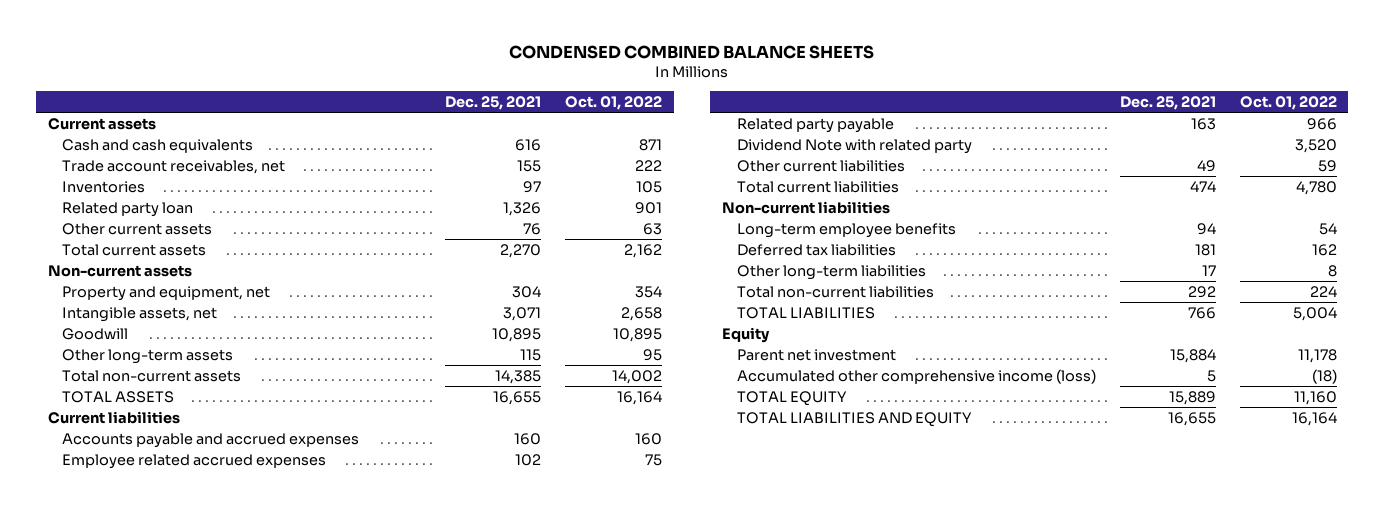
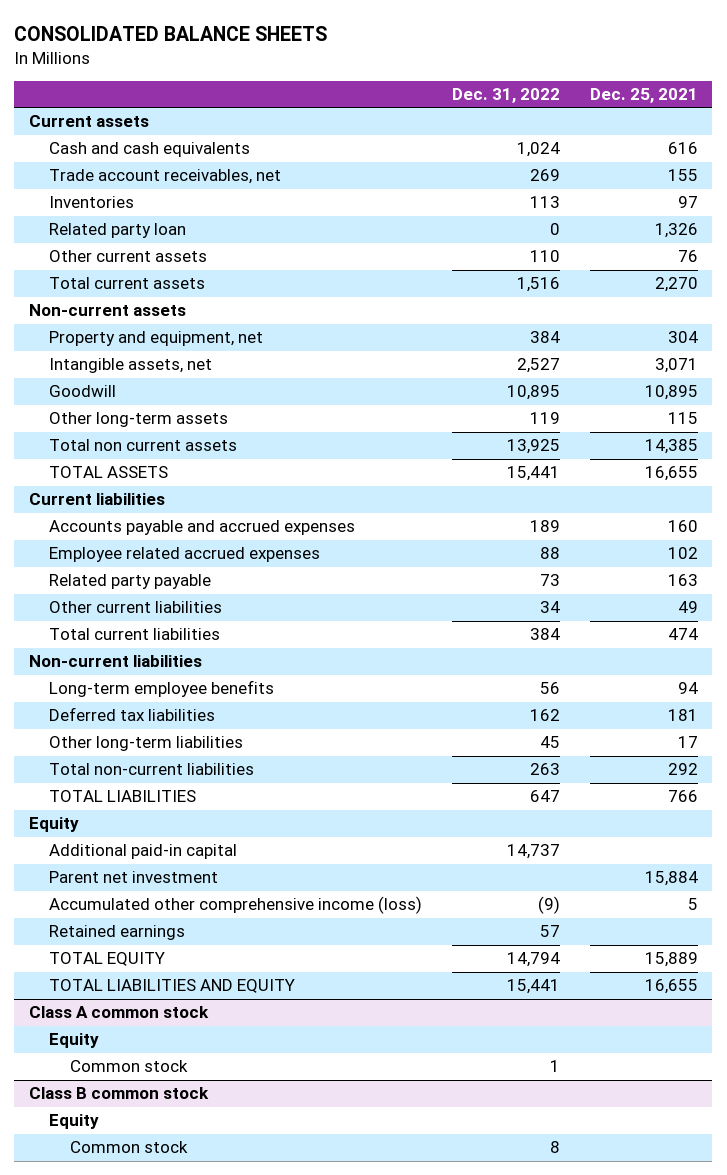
- CONDENSED COMBINED BALANCE SHEETS
+ CONSOLIDATED BALANCE SHEETS
- | Dec. 25, 2021 | Oct. 01, 2022
+ | Dec. 31, 2022 | Dec. 25, 2021
- Total non-current assets | 14,385 | 14,002
+ Total non current assets | 13,925 | 14,385
- Dividend Note with related party | | 3,520
+ Additional paid-in capital | 14,737 |
+ Retained earnings | 57 |
+ Class A common stock
+ Equity
+ Common stock | 1 |
+ Class B common stock
+ Equity
+ Common stock | 8 |

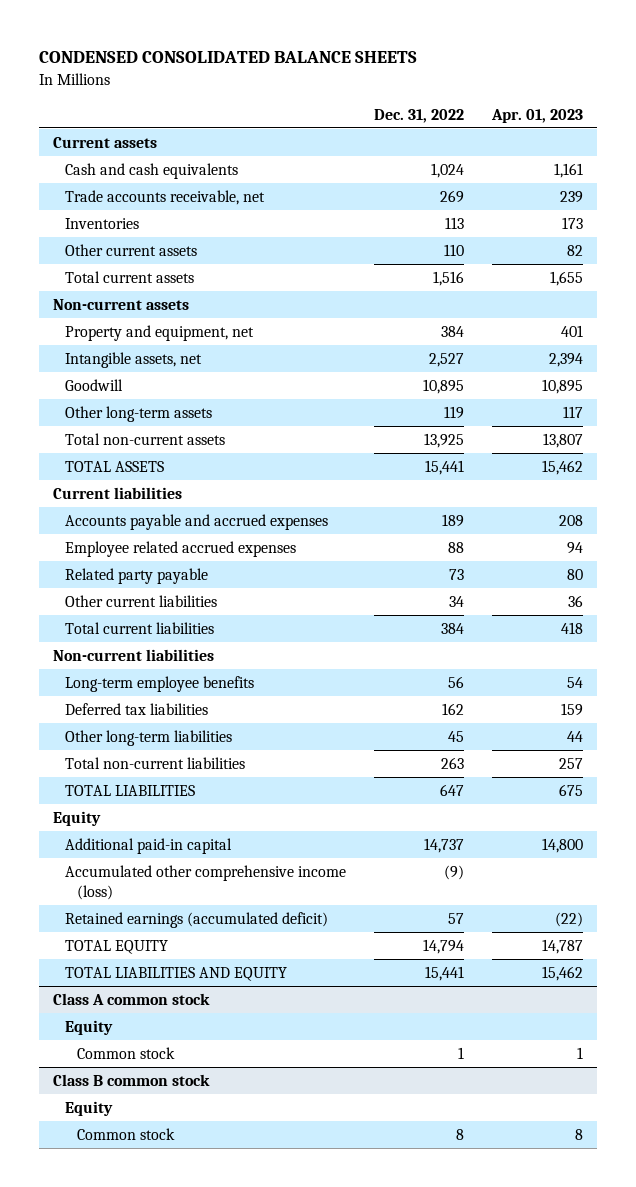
- CONSOLIDATED BALANCE SHEETS
+ CONDENSED CONSOLIDATED BALANCE SHEETS
- | Dec. 31, 2022 | Dec. 25, 2021
+ | Dec. 31, 2022 | Apr. 01, 2023
- Trade account receivables, net | 269 | 155
+ Trade accounts receivable, net | 269 | 239
- Related party loan | 0 | 1,326
- Total non current assets | 13,925 | 14,385
+ Total non-current assets | 13,925 | 13,807
- Parent net investment | | 15,884
- Retained earnings | 57 |
+ Retained earnings (accumulated deficit) | 57 | (22)

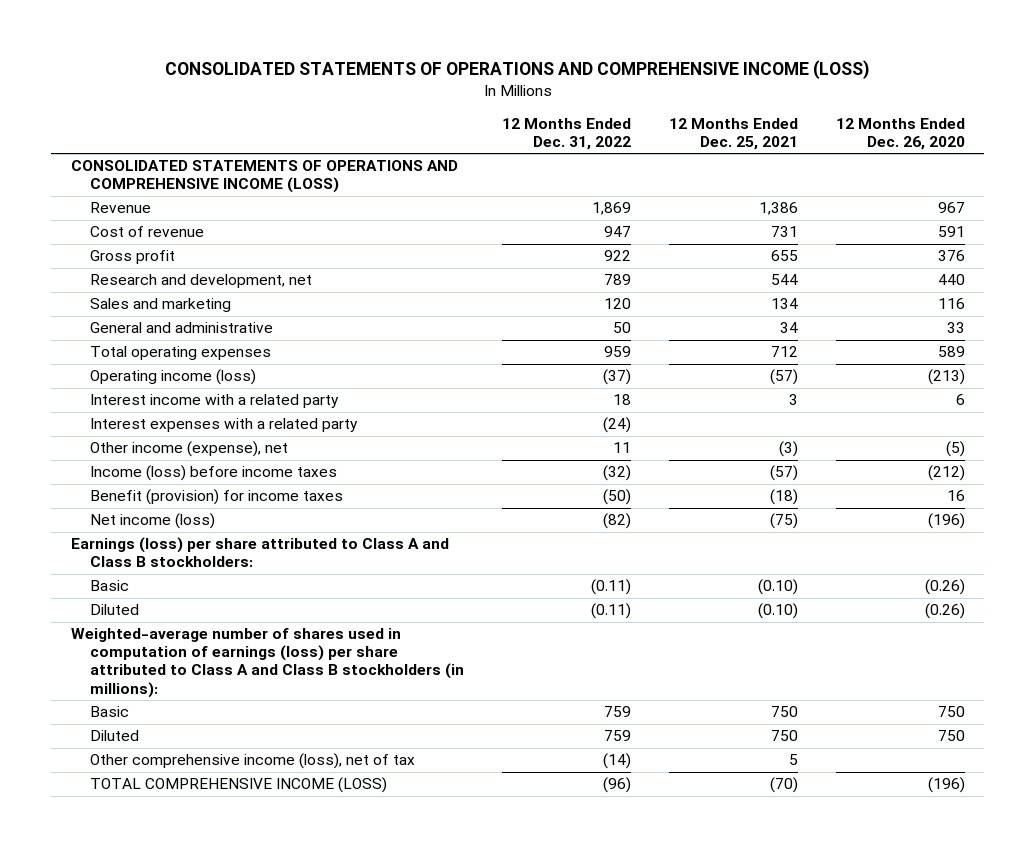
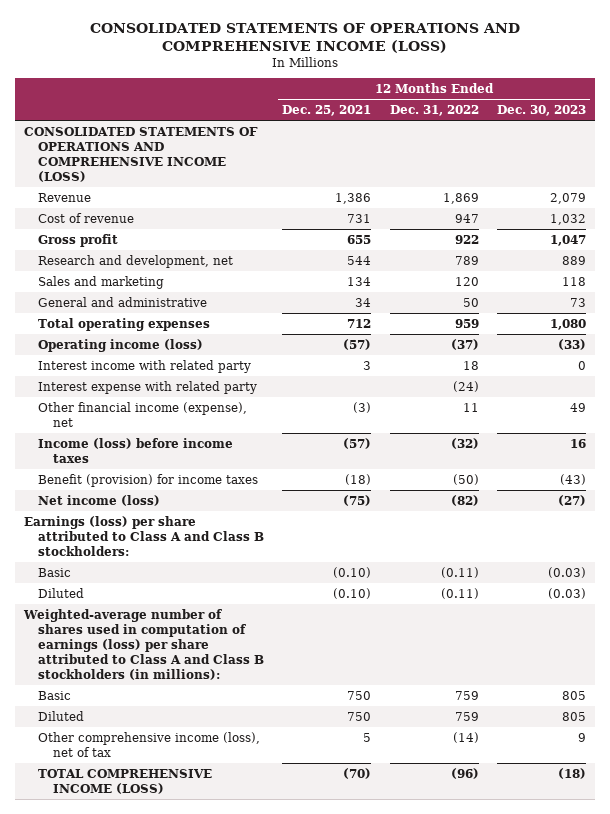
- | 12 Months Ended Dec. 31, 2022 | 12 Months Ended Dec. 25, 2021 | 12 Months Ended Dec. 26, 2020
+ | 12 Months Ended Dec. 25, 2021 | 12 Months Ended Dec. 31, 2022 | 12 Months Ended Dec. 30, 2023
- Interest income with a related party | 18 | 3 | 6
- Interest expenses with a related party | (24) | |
- Other income (expense), net | 11 | (3) | (5)
+ Interest income with related party | 3 | 18 | 0
+ Interest expense with related party | | (24) |
+ Other financial income (expense), net | (3) | 11 | 49

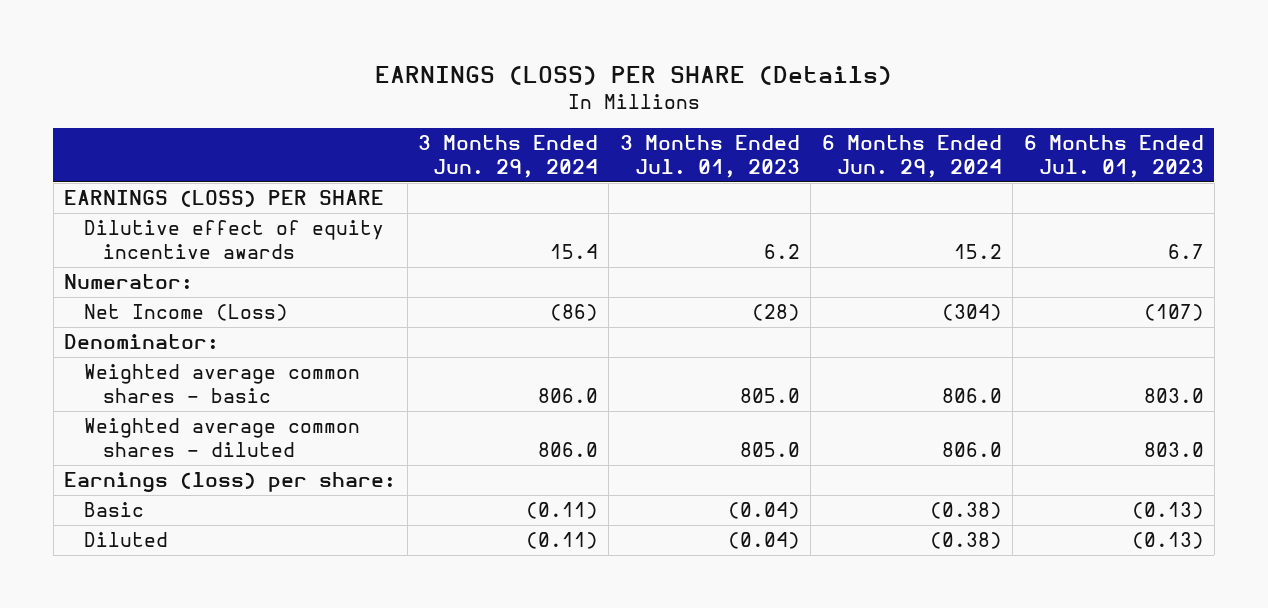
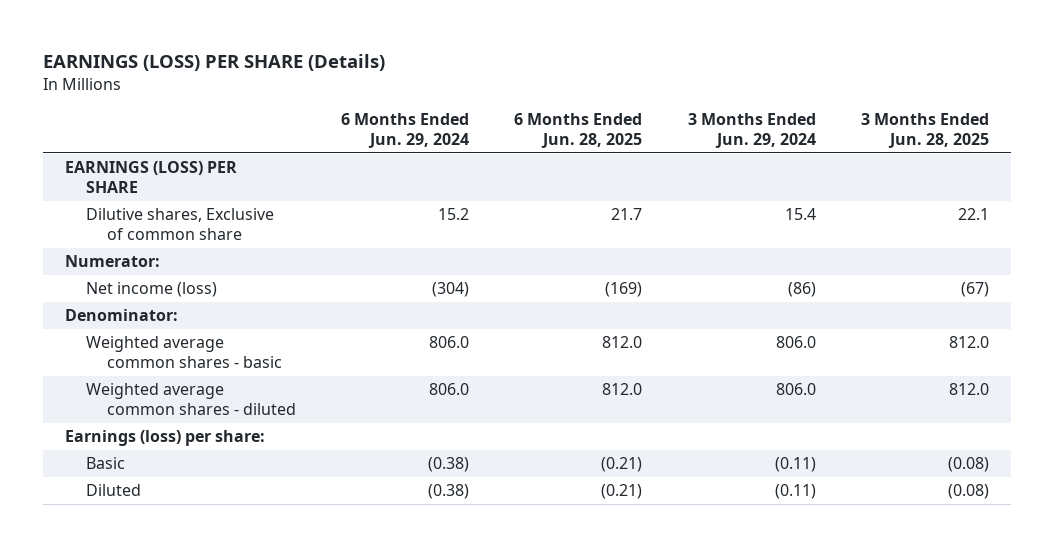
- | 3 Months Ended Jun. 29, 2024 | 3 Months Ended Jul. 01, 2023 | 6 Months Ended Jun. 29, 2024 | 6 Months Ended Jul. 01, 2023
+ | 6 Months Ended Jun. 29, 2024 | 6 Months Ended Jun. 28, 2025 | 3 Months Ended Jun. 29, 2024 | 3 Months Ended Jun. 28, 2025
- Dilutive effect of equity incentive awards | 15.4 | 6.2 | 15.2 | 6.7
+ Dilutive shares, Exclusive of common share | 15.2 | 21.7 | 15.4 | 22.1
- Net Income (Loss) | (86) | (28) | (304) | (107)
+ Net income (loss) | (304) | (169) | (86) | (67)

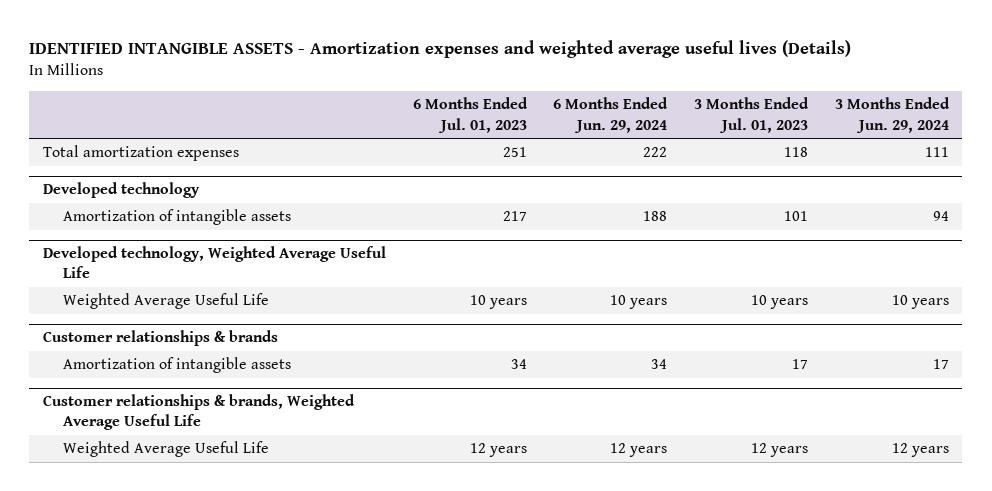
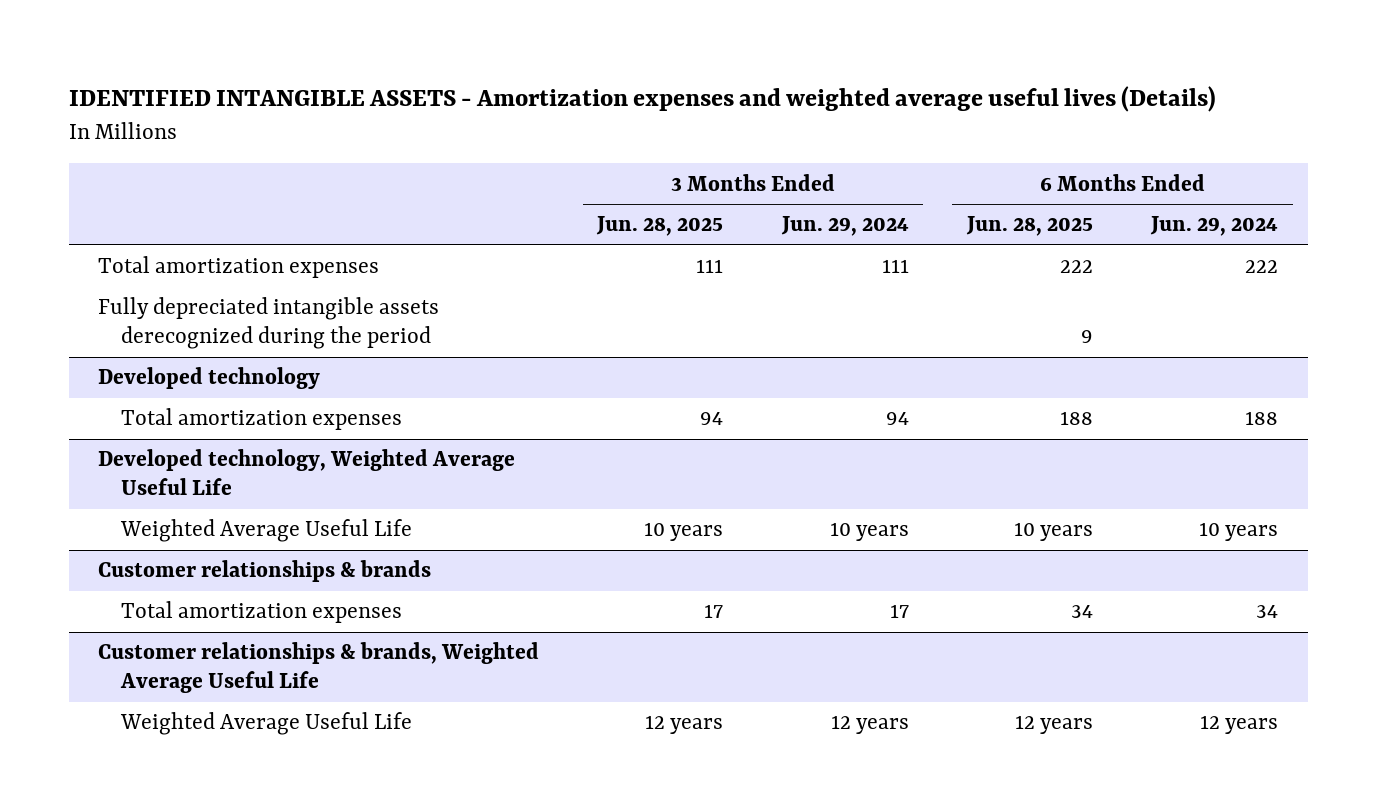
- | 6 Months Ended Jul. 01, 2023 | 6 Months Ended Jun. 29, 2024 | 3 Months Ended Jul. 01, 2023 | 3 Months Ended Jun. 29, 2024
+ | 3 Months Ended Jun. 28, 2025 | 3 Months Ended Jun. 29, 2024 | 6 Months Ended Jun. 28, 2025 | 6 Months Ended Jun. 29, 2024
+ Fully depreciated intangible assets derecognized during the period | | | 9 |
@ Developed technology
- Amortization of intangible assets | 217 | 188 | 101 | 94
+ Total amortization expenses | 94 | 94 | 188 | 188
@ Customer relationships & brands
- Amortization of intangible assets | 34 | 34 | 17 | 17
+ Total amortization expenses | 17 | 17 | 34 | 34

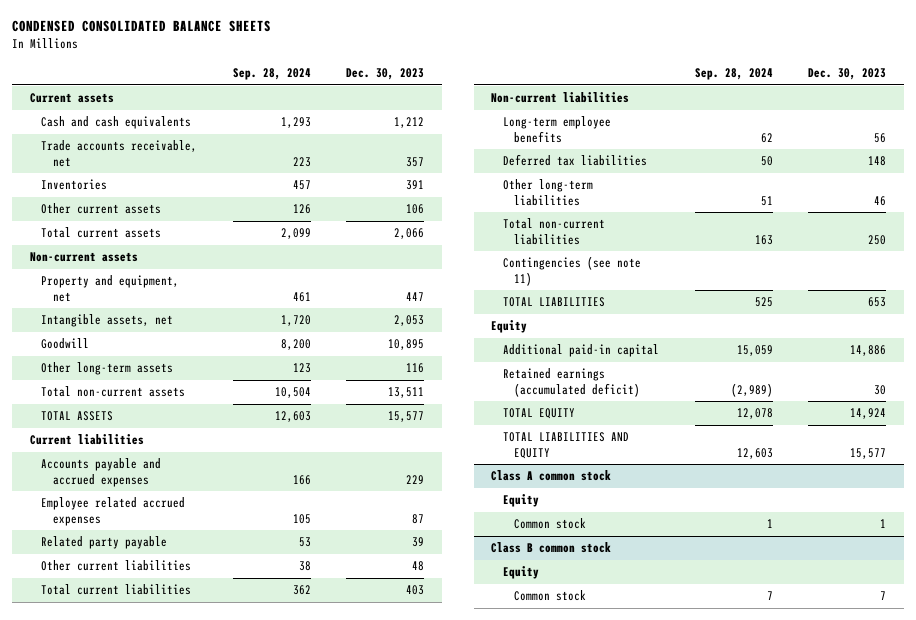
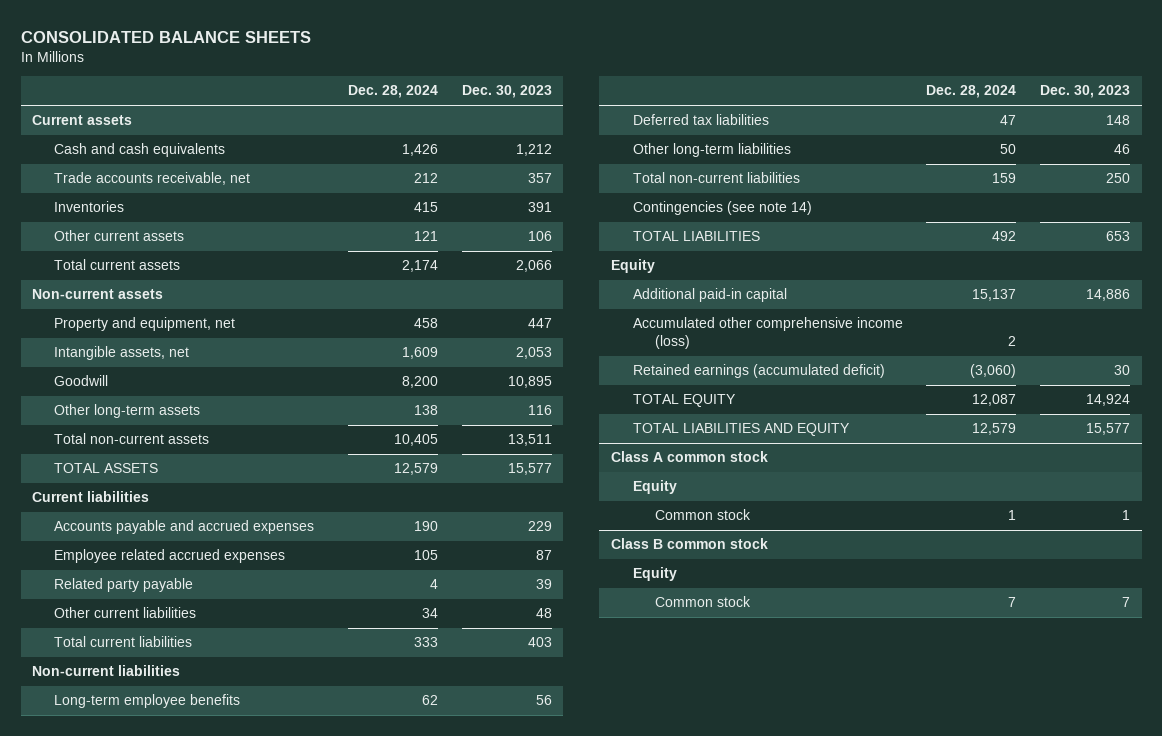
- CONDENSED CONSOLIDATED BALANCE SHEETS
+ CONSOLIDATED BALANCE SHEETS
- | Sep. 28, 2024 | Dec. 30, 2023
+ | Dec. 28, 2024 | Dec. 30, 2023
- Contingencies (see note 11)
+ Contingencies (see note 14)
+ Accumulated other comprehensive income (loss) | 2 |

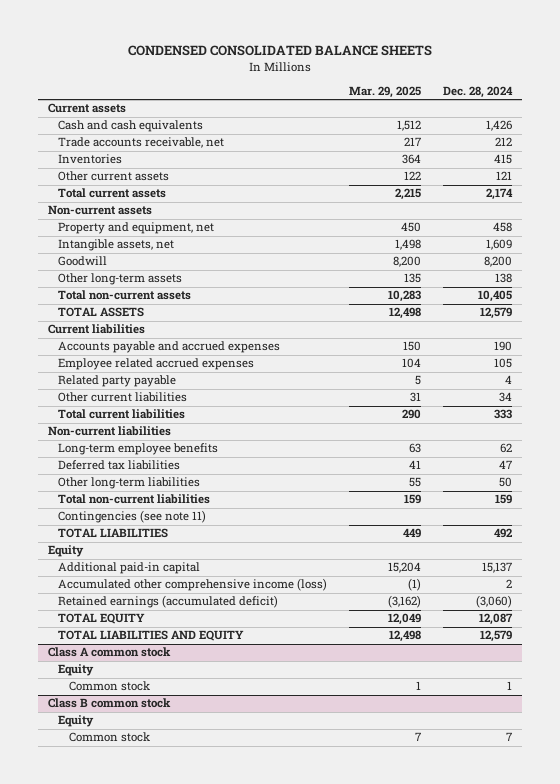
- CONSOLIDATED BALANCE SHEETS
+ CONDENSED CONSOLIDATED BALANCE SHEETS
- | Dec. 28, 2024 | Dec. 30, 2023
+ | Mar. 29, 2025 | Dec. 28, 2024
- Contingencies (see note 14)
+ Contingencies (see note 11)

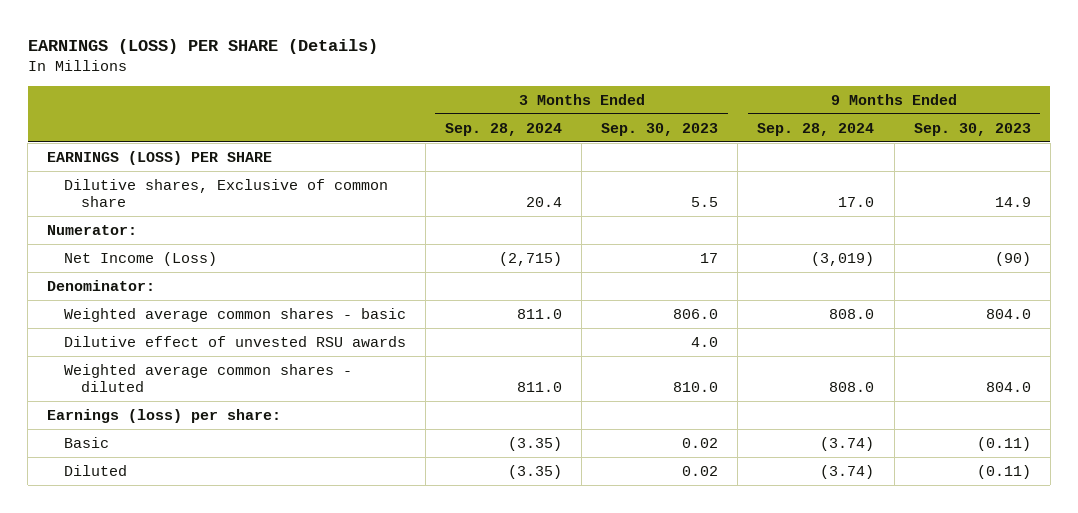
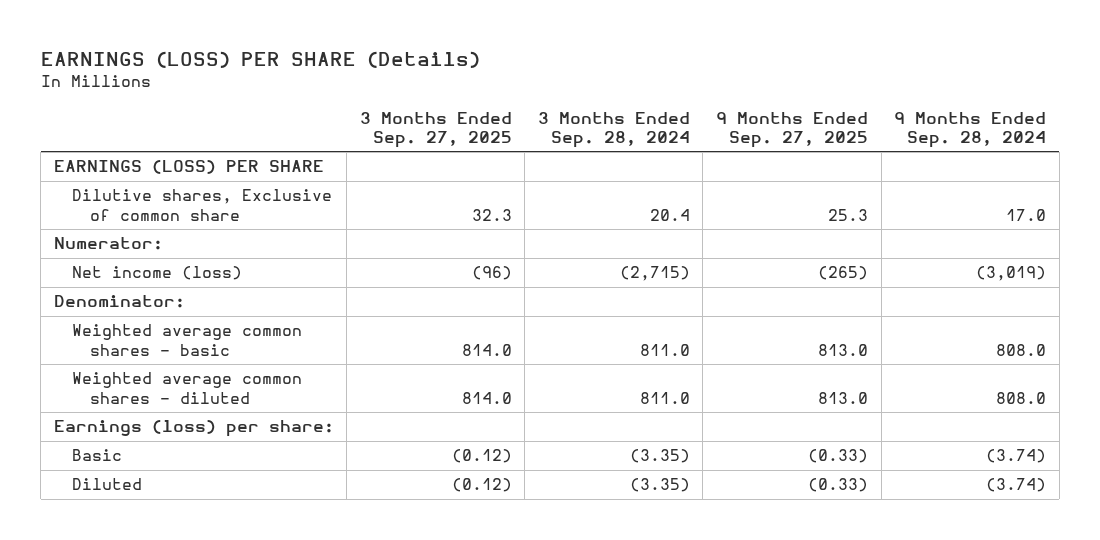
- | 3 Months Ended Sep. 28, 2024 | 3 Months Ended Sep. 30, 2023 | 9 Months Ended Sep. 28, 2024 | 9 Months Ended Sep. 30, 2023
+ | 3 Months Ended Sep. 27, 2025 | 3 Months Ended Sep. 28, 2024 | 9 Months Ended Sep. 27, 2025 | 9 Months Ended Sep. 28, 2024
- Net Income (Loss) | (2,715) | 17 | (3,019) | (90)
+ Net income (loss) | (96) | (2,715) | (265) | (3,019)
- Dilutive effect of unvested RSU awards | | 4.0 | |

